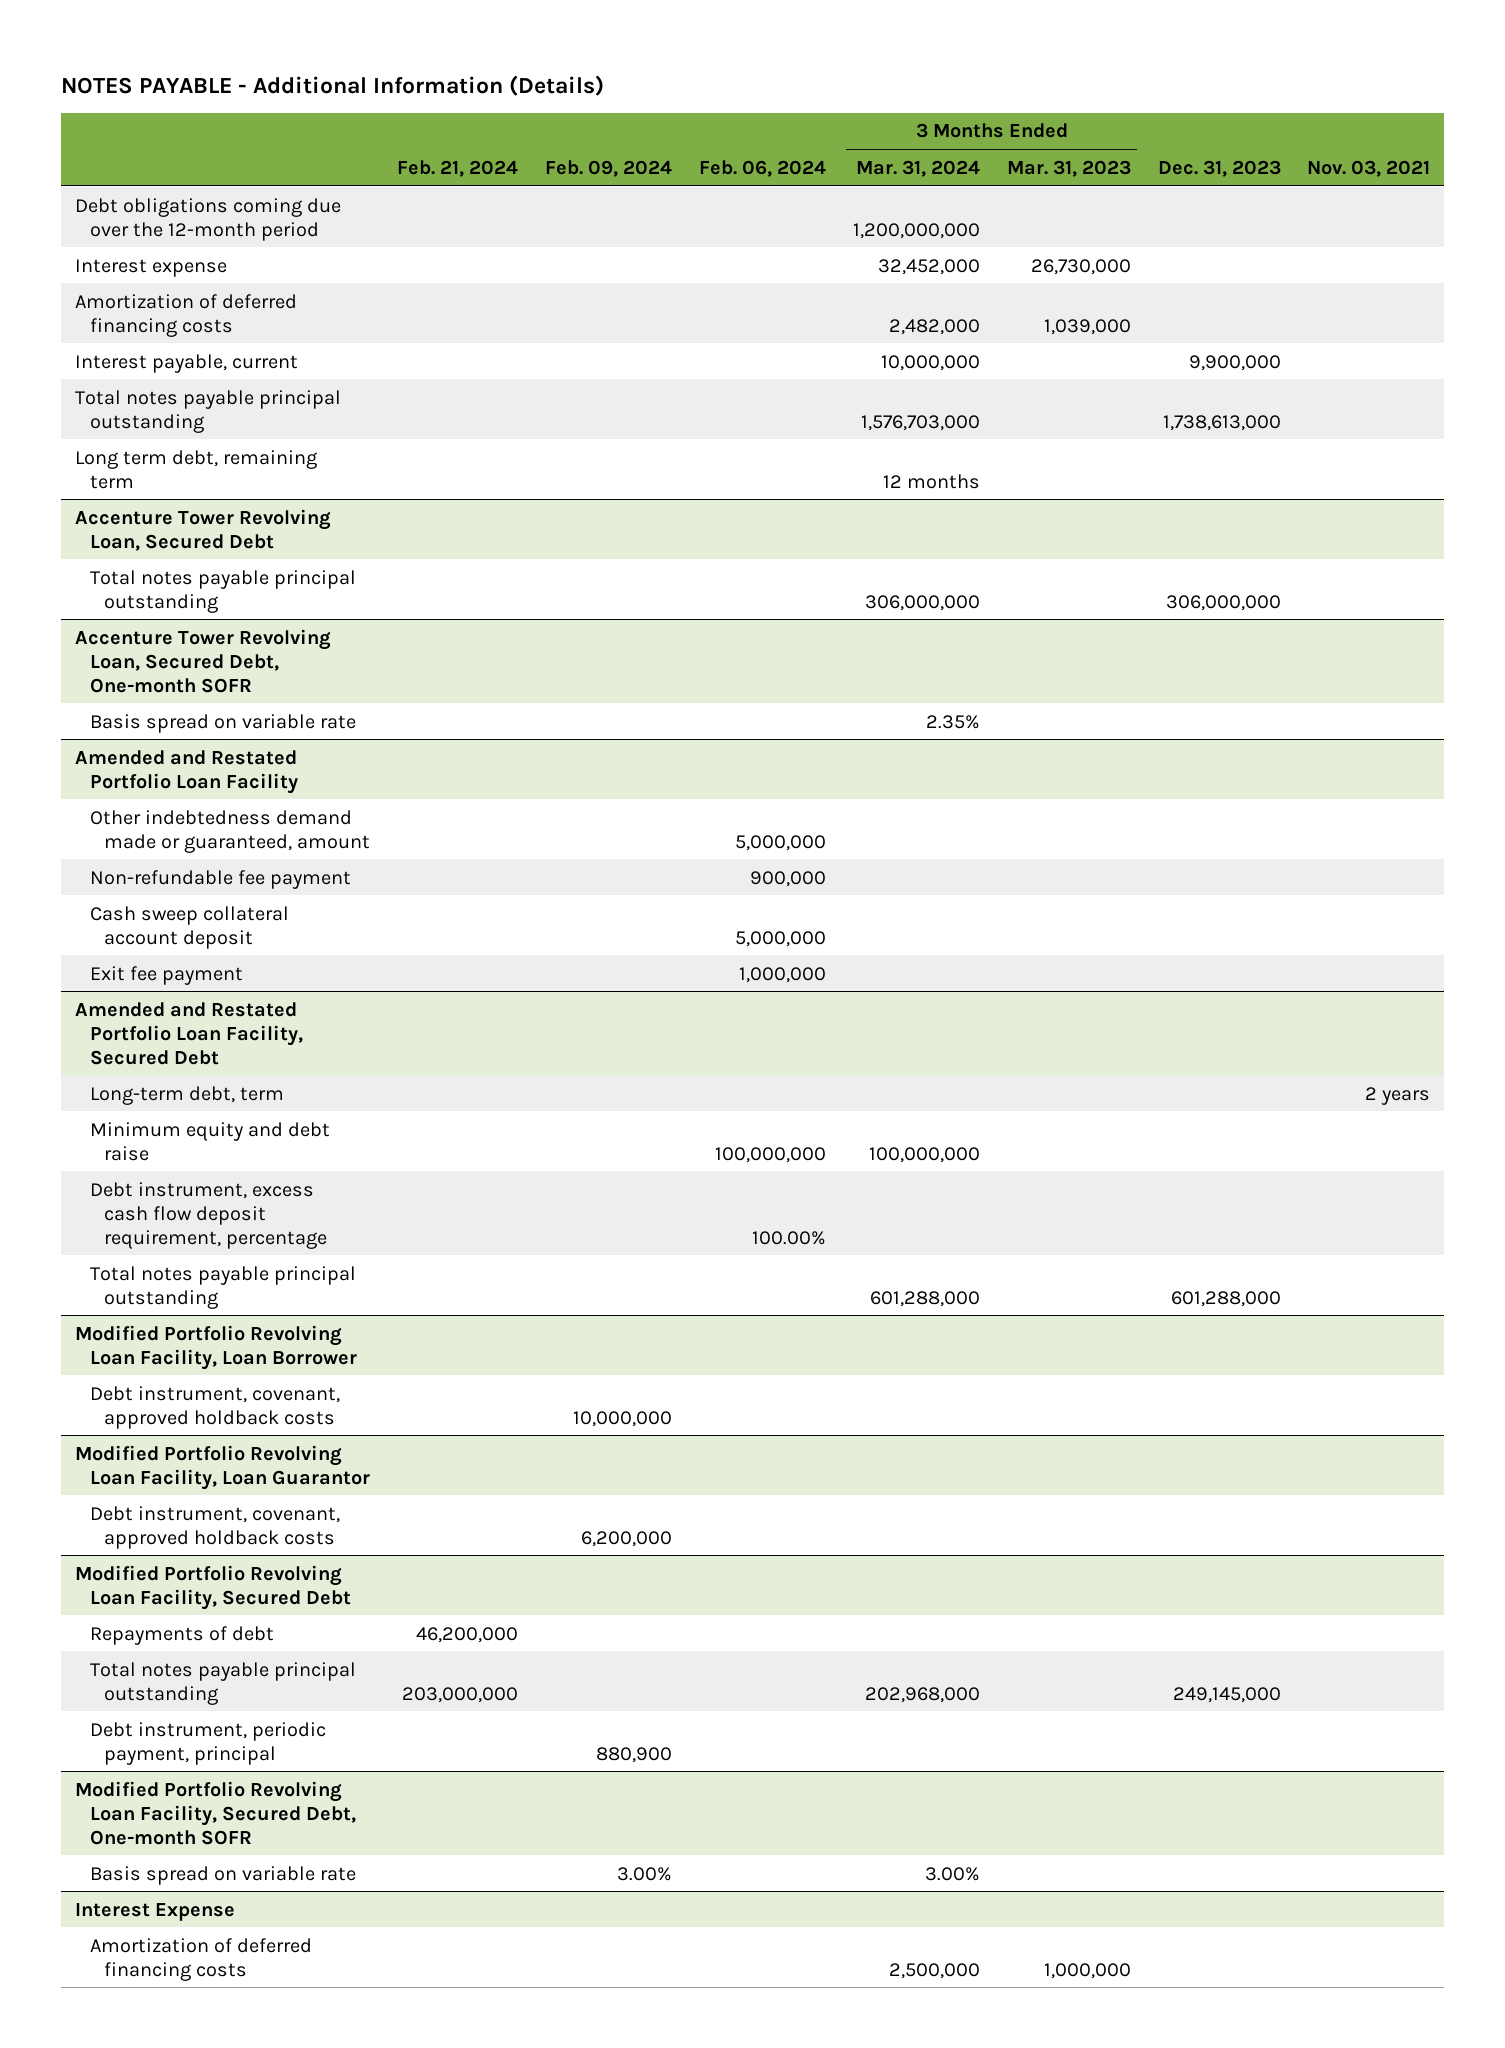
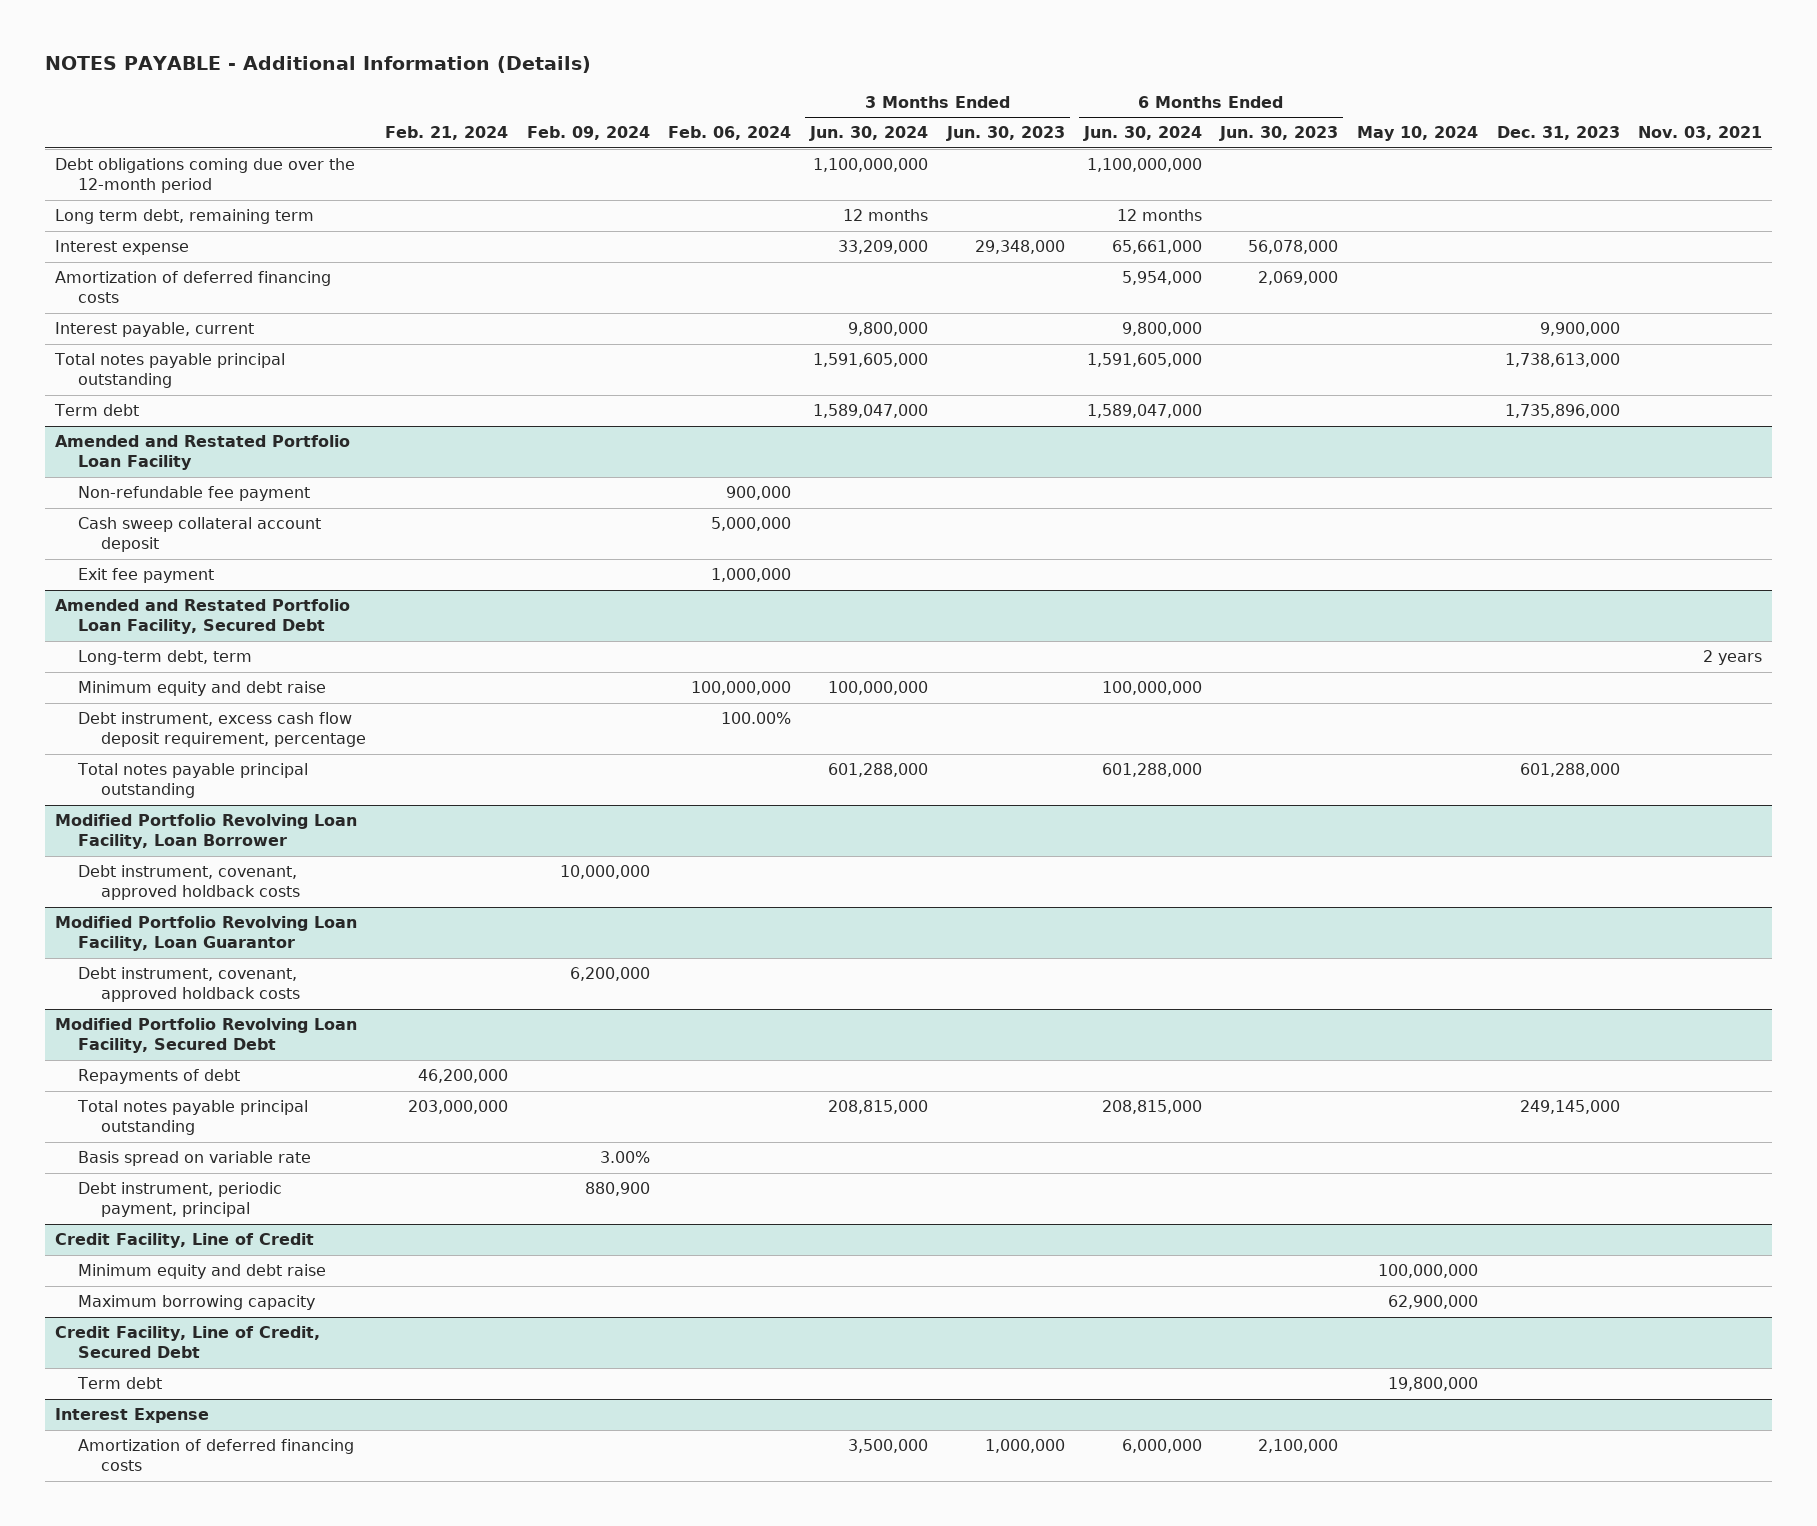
- | Feb. 21, 2024 | Feb. 09, 2024 | Feb. 06, 2024 | 3 Months Ended Mar. 31, 2024 | 3 Months Ended Mar. 31, 2023 | Dec. 31, 2023 | Nov. 03, 2021
+ | Feb. 21, 2024 | Feb. 09, 2024 | Feb. 06, 2024 | 3 Months Ended Jun. 30, 2024 | 3 Months Ended Jun. 30, 2023 | 6 Months Ended Jun. 30, 2024 | 6 Months Ended Jun. 30, 2023 | May 10, 2024 | Dec. 31, 2023 | Nov. 03, 2021
moved up: Long term debt, remaining term | | | | 12 months | | 12 months | | | |
- Accenture Tower Revolving Loan, Secured Debt
- Total notes payable principal outstanding | | | | 306,000,000 | | 306,000,000 |
- Accenture Tower Revolving Loan, Secured Debt, One-month SOFR
- Basis spread on variable rate | | | | 2.35% | | |
+ Term debt | | | | 1,589,047,000 | | 1,589,047,000 | | | 1,735,896,000 |
@ Amended and Restated Portfolio Loan Facility
- Other indebtedness demand made or guaranteed, amount | | | 5,000,000 | | | |
@ Modified Portfolio Revolving Loan Facility, Secured Debt
+ Basis spread on variable rate | | 3.00% | | | | | | | |
- Modified Portfolio Revolving Loan Facility, Secured Debt, One-month SOFR
- Basis spread on variable rate | | 3.00% | | 3.00% | | |
+ Credit Facility, Line of Credit
+ Minimum equity and debt raise | | | | | | | | 100,000,000 | |
+ Maximum borrowing capacity | | | | | | | | 62,900,000 | |
+ Credit Facility, Line of Credit, Secured Debt
+ Term debt | | | | | | | | 19,800,000 | |

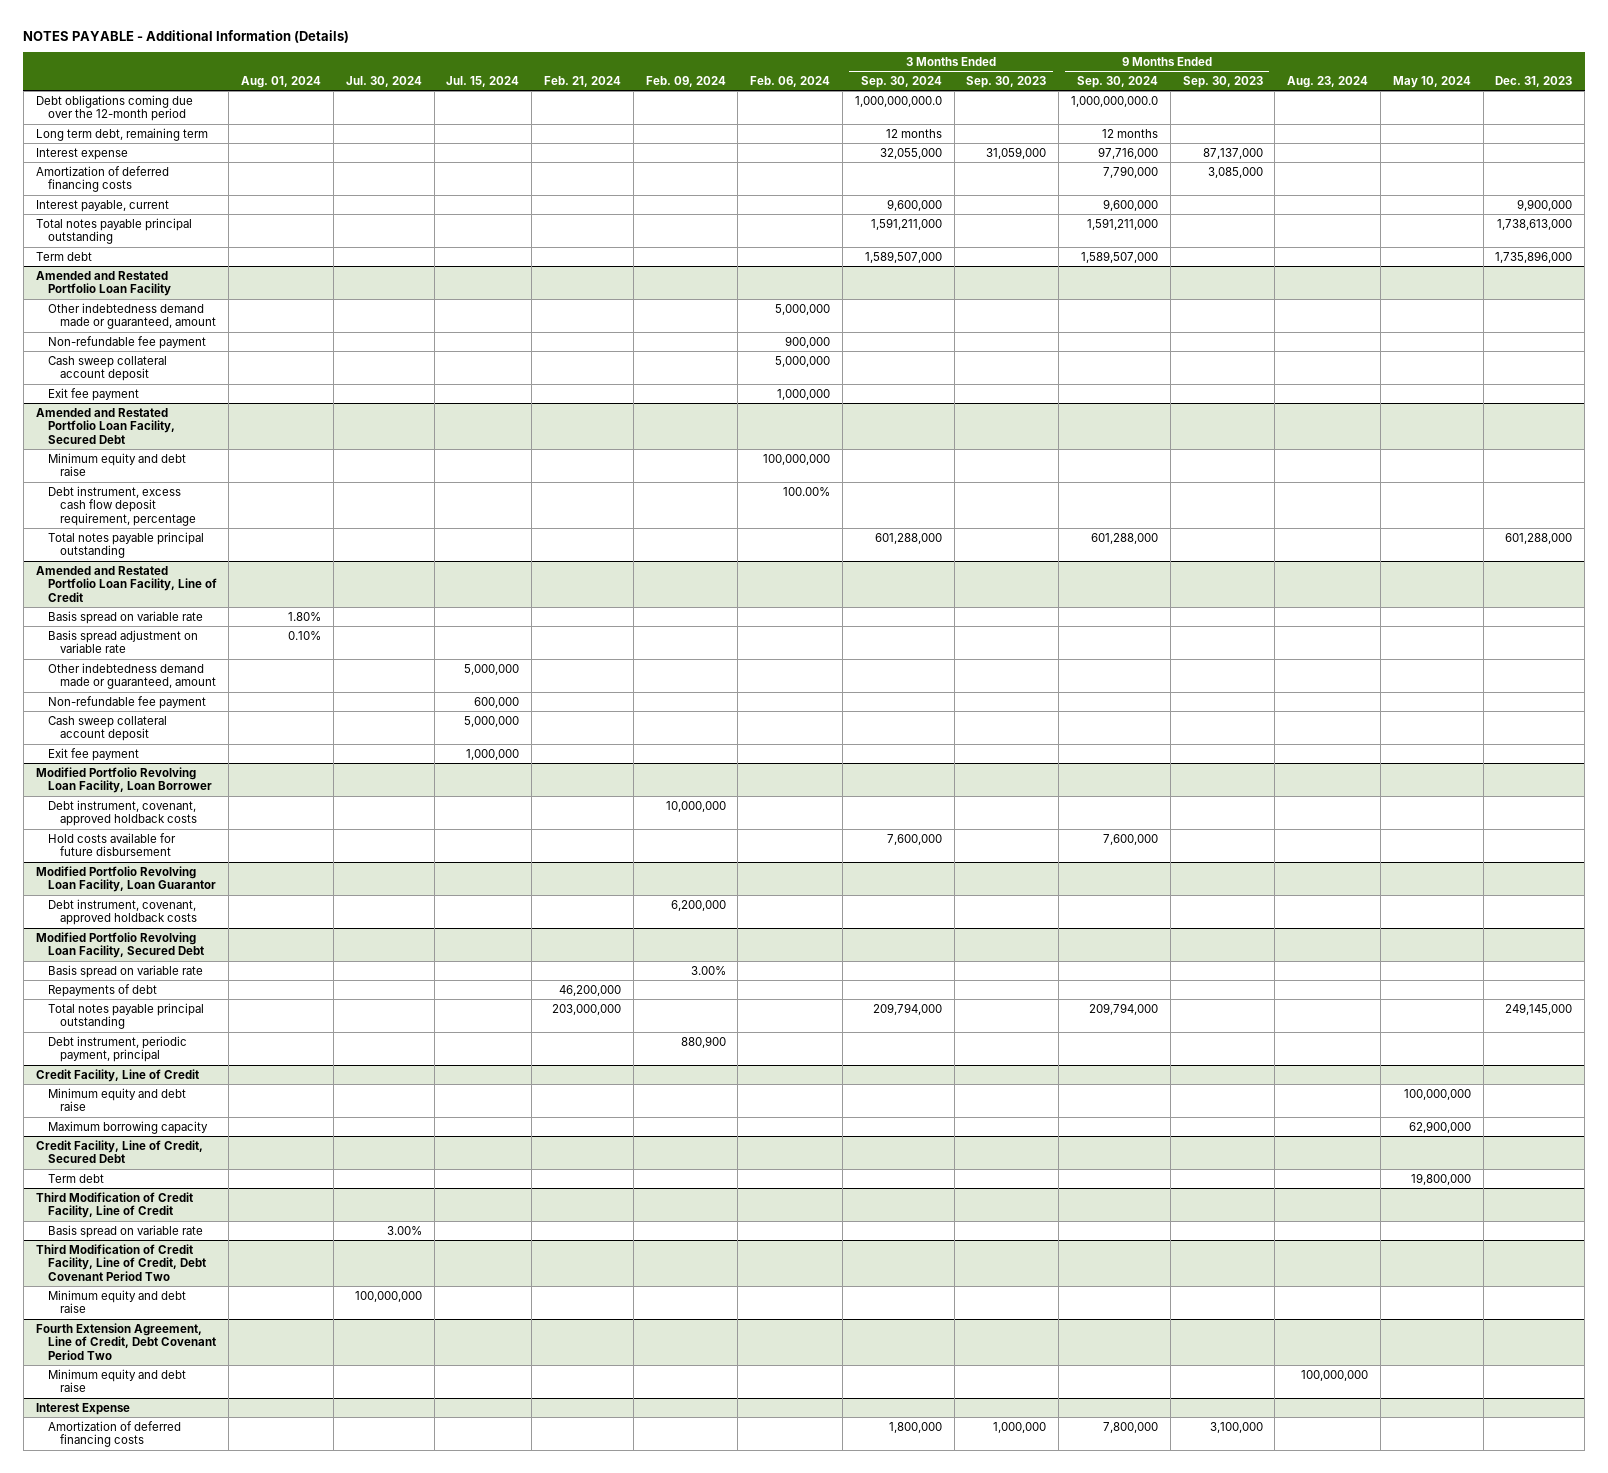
- | Feb. 21, 2024 | Feb. 09, 2024 | Feb. 06, 2024 | 3 Months Ended Jun. 30, 2024 | 3 Months Ended Jun. 30, 2023 | 6 Months Ended Jun. 30, 2024 | 6 Months Ended Jun. 30, 2023 | May 10, 2024 | Dec. 31, 2023 | Nov. 03, 2021
+ | Aug. 01, 2024 | Jul. 30, 2024 | Jul. 15, 2024 | Feb. 21, 2024 | Feb. 09, 2024 | Feb. 06, 2024 | 3 Months Ended Sep. 30, 2024 | 3 Months Ended Sep. 30, 2023 | 9 Months Ended Sep. 30, 2024 | 9 Months Ended Sep. 30, 2023 | Aug. 23, 2024 | May 10, 2024 | Dec. 31, 2023
@ Amended and Restated Portfolio Loan Facility
+ Other indebtedness demand made or guaranteed, amount | | | | | | 5,000,000 | | | | | | |
@ Amended and Restated Portfolio Loan Facility, Secured Debt
- Long-term debt, term | | | | | | | | | | 2 years
+ Amended and Restated Portfolio Loan Facility, Line of Credit
+ Basis spread on variable rate | 1.80% | | | | | | | | | | | |
+ Basis spread adjustment on variable rate | 0.10% | | | | | | | | | | | |
+ Other indebtedness demand made or guaranteed, amount | | | 5,000,000 | | | | | | | | | |
+ Non-refundable fee payment | | | 600,000 | | | | | | | | | |
+ Cash sweep collateral account deposit | | | 5,000,000 | | | | | | | | | |
+ Exit fee payment | | | 1,000,000 | | | | | | | | | |
@ Modified Portfolio Revolving Loan Facility, Loan Borrower
+ Hold costs available for future disbursement | | | | | | | 7,600,000 | | 7,600,000 | | | |
@ Modified Portfolio Revolving Loan Facility, Secured Debt
moved up: Basis spread on variable rate | | | | | 3.00% | | | | | | | |
+ Third Modification of Credit Facility, Line of Credit
+ Basis spread on variable rate | | 3.00% | | | | | | | | | | |
+ Third Modification of Credit Facility, Line of Credit, Debt Covenant Period Two
+ Minimum equity and debt raise | | 100,000,000 | | | | | | | | | | |
+ Fourth Extension Agreement, Line of Credit, Debt Covenant Period Two
+ Minimum equity and debt raise | | | | | | | | | | | 100,000,000 | |

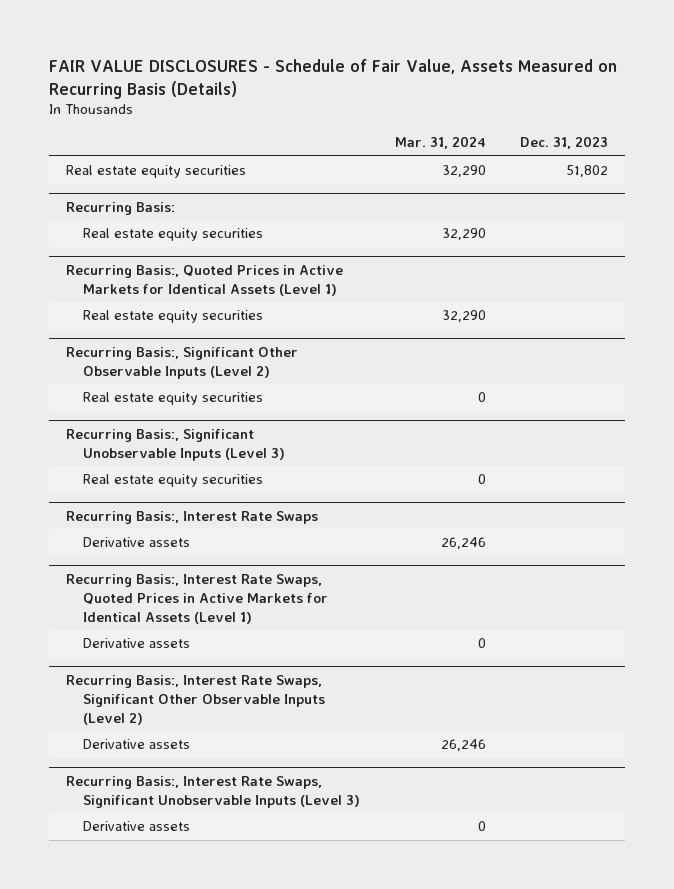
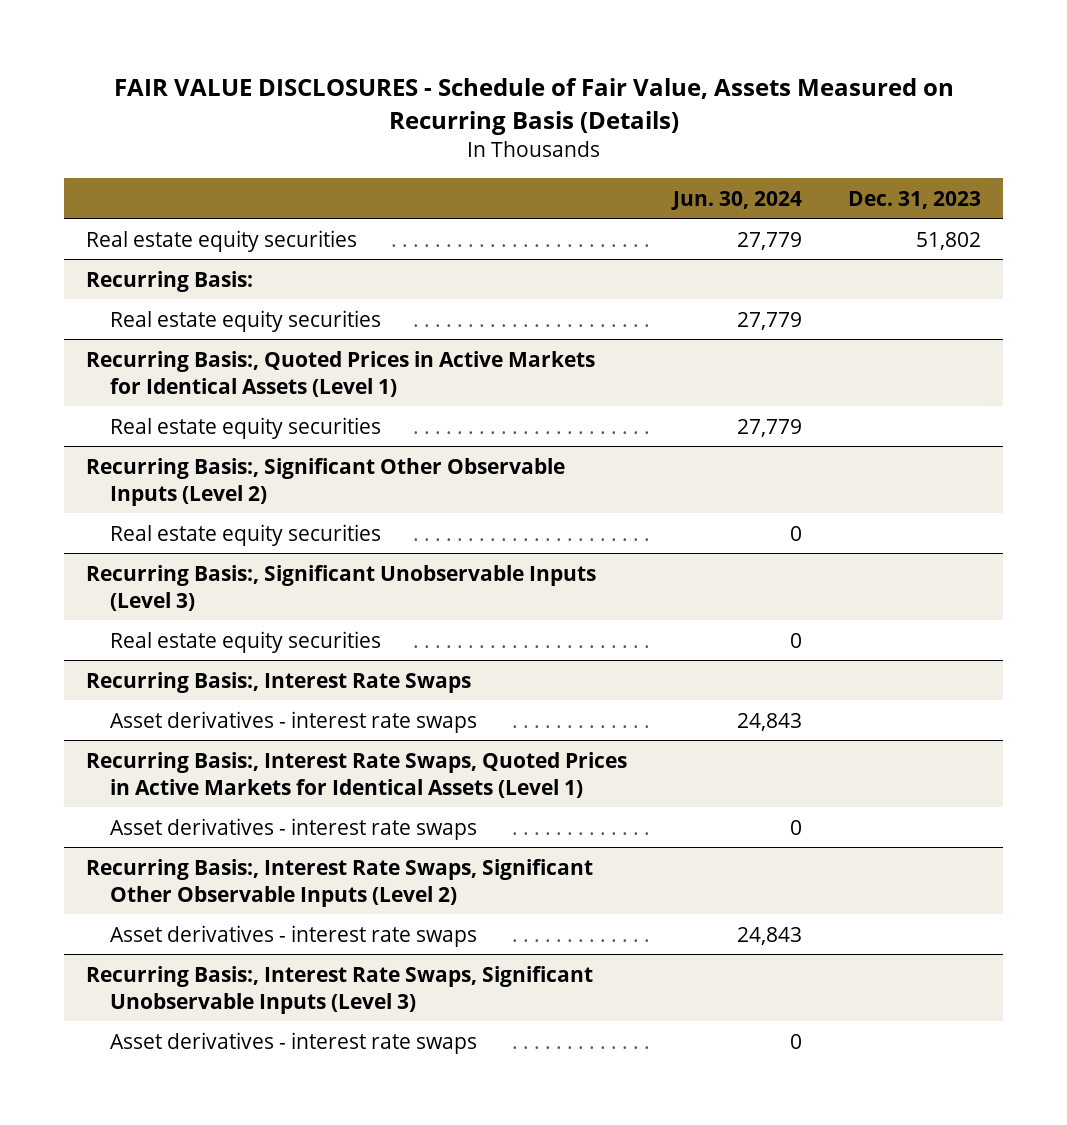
- | Mar. 31, 2024 | Dec. 31, 2023
+ | Jun. 30, 2024 | Dec. 31, 2023
@ Recurring Basis:, Interest Rate Swaps
- Derivative assets | 26,246 |
+ Asset derivatives - interest rate swaps | 24,843 |
@ Recurring Basis:, Interest Rate Swaps, Quoted Prices in Active Markets for Identical Assets (Level 1)
- Derivative assets | 0 |
+ Asset derivatives - interest rate swaps | 0 |
@ Recurring Basis:, Interest Rate Swaps, Significant Other Observable Inputs (Level 2)
- Derivative assets | 26,246 |
+ Asset derivatives - interest rate swaps | 24,843 |
@ Recurring Basis:, Interest Rate Swaps, Significant Unobservable Inputs (Level 3)
- Derivative assets | 0 |
+ Asset derivatives - interest rate swaps | 0 |

